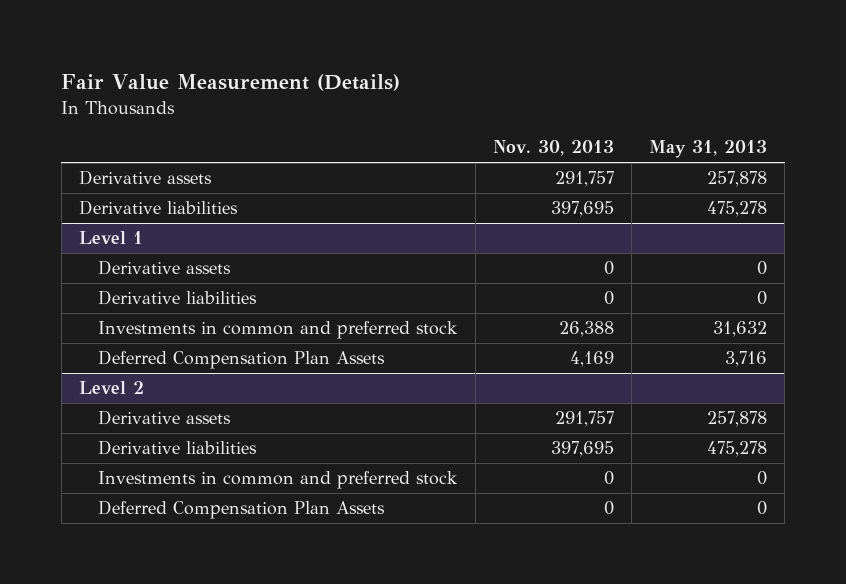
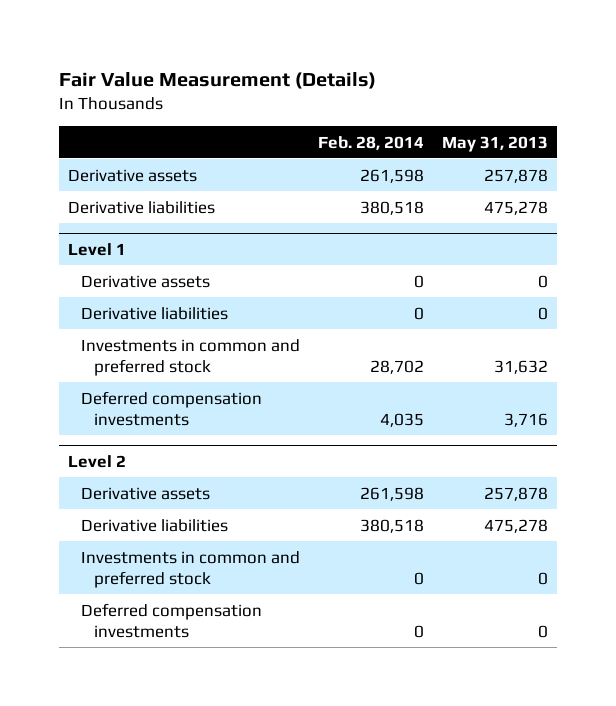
- | Nov. 30, 2013 | May 31, 2013
+ | Feb. 28, 2014 | May 31, 2013
@ Level 1
- Deferred Compensation Plan Assets | 4,169 | 3,716
+ Deferred compensation investments | 4,035 | 3,716
@ Level 2
- Deferred Compensation Plan Assets | 0 | 0
+ Deferred compensation investments | 0 | 0

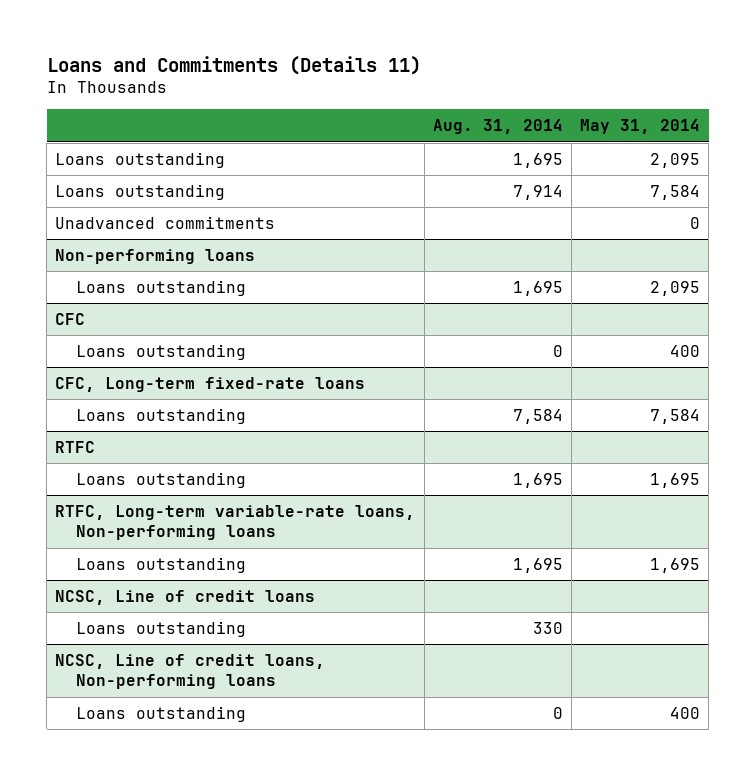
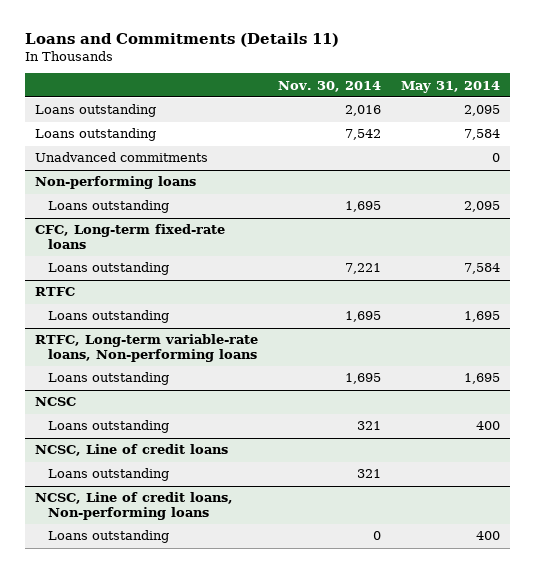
- | Aug. 31, 2014 | May 31, 2014
+ | Nov. 30, 2014 | May 31, 2014
- CFC
- Loans outstanding | 0 | 400
+ NCSC
+ Loans outstanding | 321 | 400

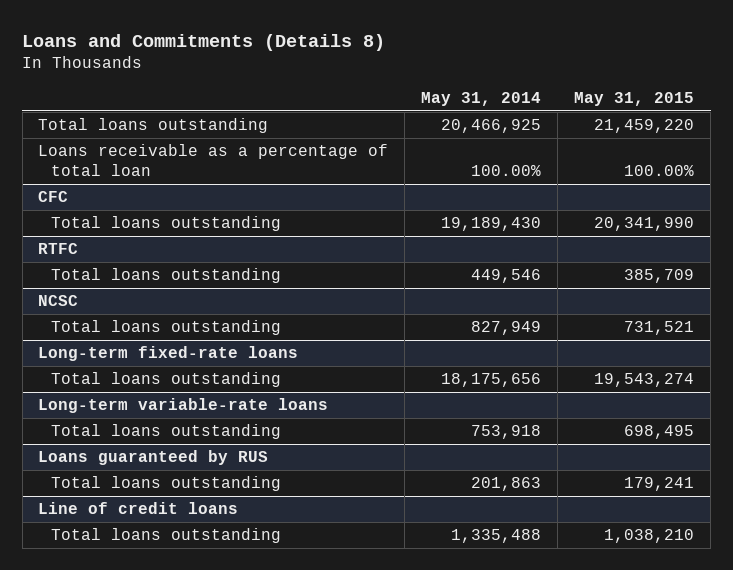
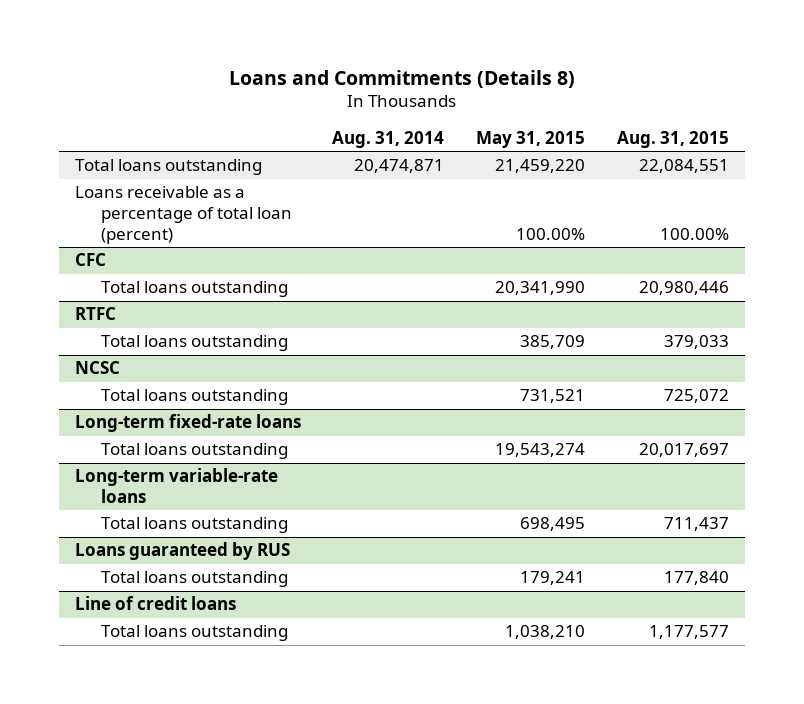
- | May 31, 2014 | May 31, 2015
+ | Aug. 31, 2014 | May 31, 2015 | Aug. 31, 2015
- Loans receivable as a percentage of total loan | 100.00% | 100.00%
+ Loans receivable as a percentage of total loan (percent) | | 100.00% | 100.00%

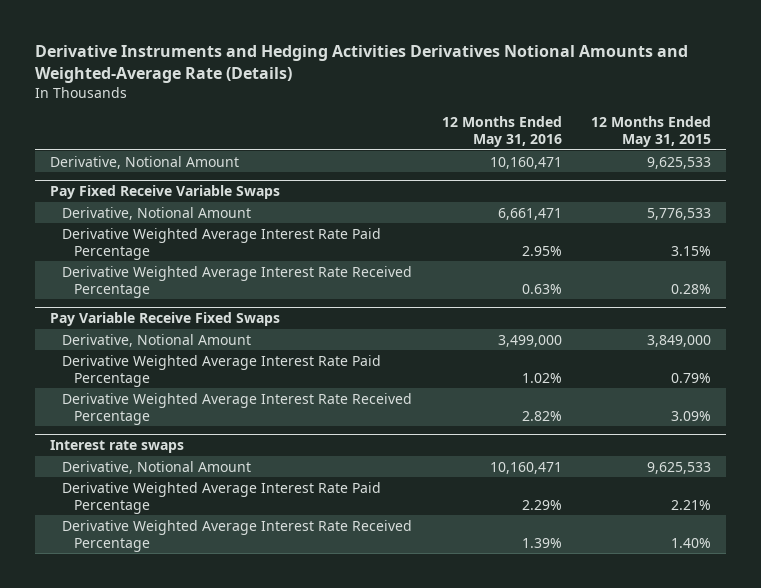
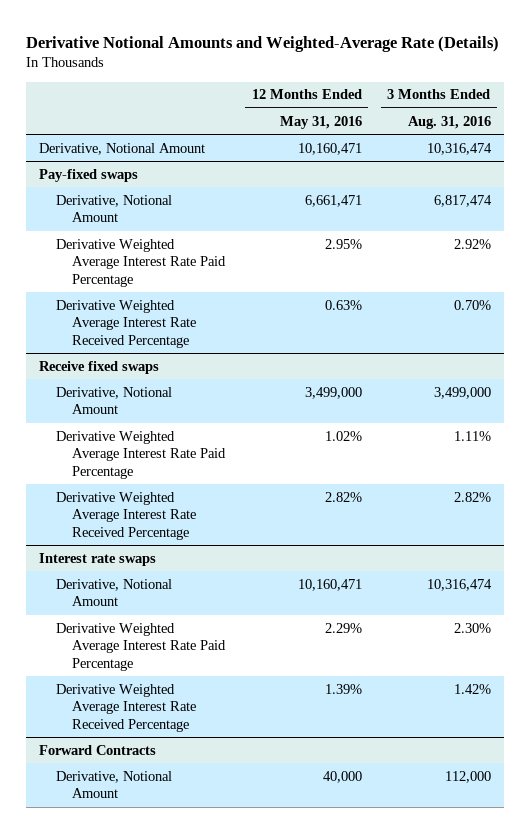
- Derivative Instruments and Hedging Activities Derivatives Notional Amounts and Weighted-Average Rate (Details)
+ Derivative Notional Amounts and Weighted-Average Rate (Details)
- | 12 Months Ended May 31, 2016 | 12 Months Ended May 31, 2015
+ | 12 Months Ended May 31, 2016 | 3 Months Ended Aug. 31, 2016
- Pay Fixed Receive Variable Swaps
+ Pay-fixed swaps
- Pay Variable Receive Fixed Swaps
+ Receive fixed swaps
+ Forward Contracts
+ Derivative, Notional Amount | 40,000 | 112,000

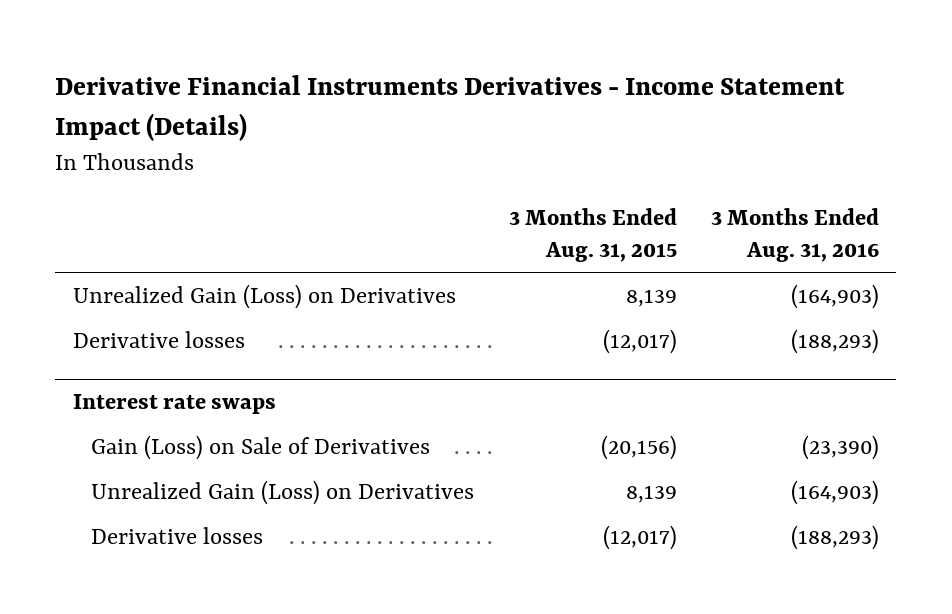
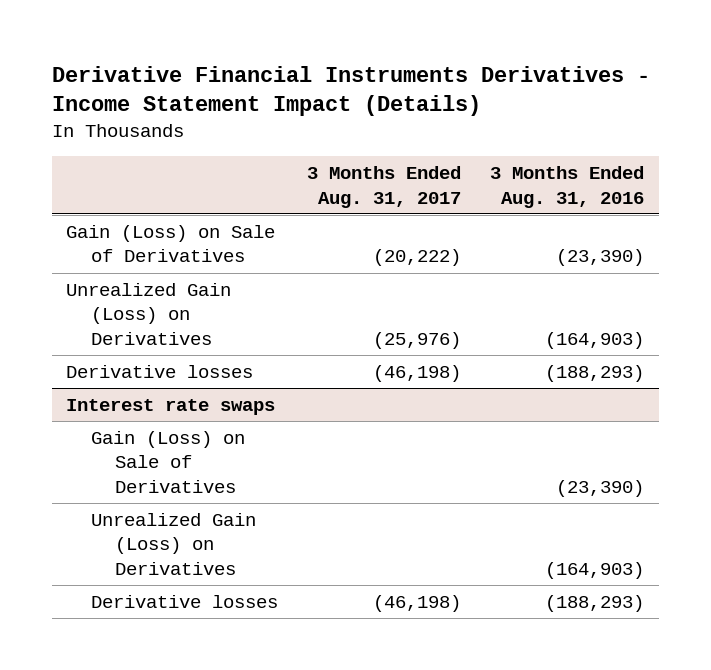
- | 3 Months Ended Aug. 31, 2015 | 3 Months Ended Aug. 31, 2016
+ | 3 Months Ended Aug. 31, 2017 | 3 Months Ended Aug. 31, 2016
+ Gain (Loss) on Sale of Derivatives | (20,222) | (23,390)

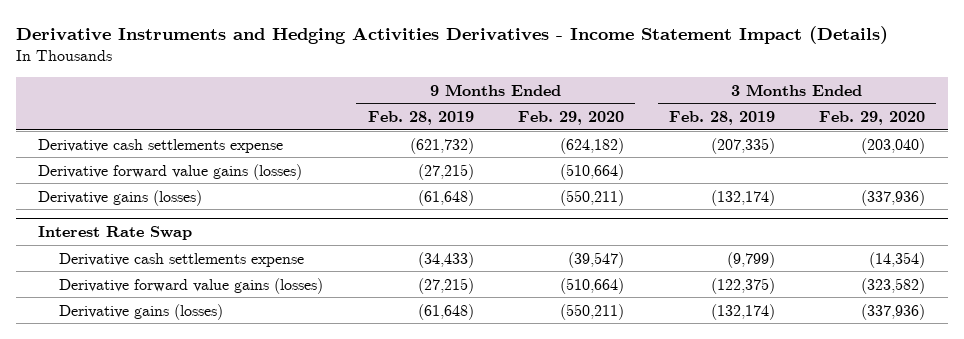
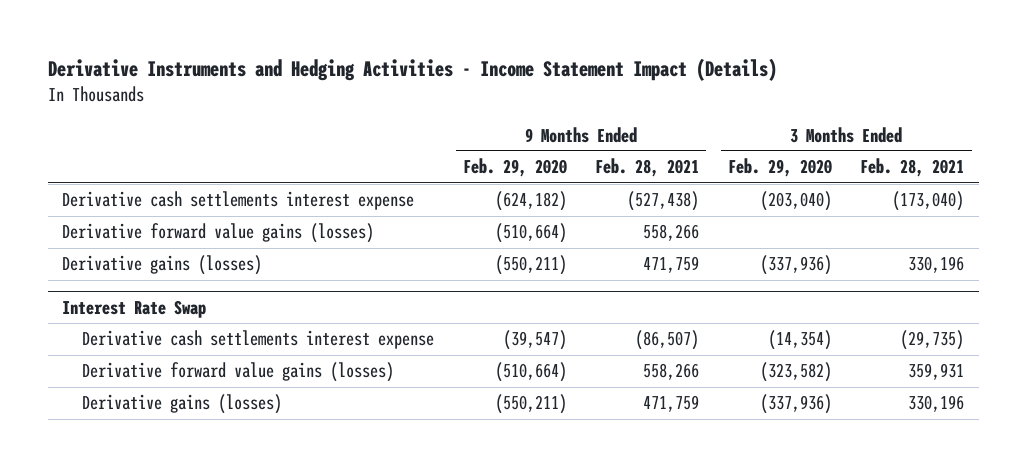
- Derivative Instruments and Hedging Activities Derivatives - Income Statement Impact (Details)
+ Derivative Instruments and Hedging Activities - Income Statement Impact (Details)
- | 9 Months Ended Feb. 28, 2019 | 9 Months Ended Feb. 29, 2020 | 3 Months Ended Feb. 28, 2019 | 3 Months Ended Feb. 29, 2020
+ | 9 Months Ended Feb. 29, 2020 | 9 Months Ended Feb. 28, 2021 | 3 Months Ended Feb. 29, 2020 | 3 Months Ended Feb. 28, 2021
- Derivative cash settlements expense | (621,732) | (624,182) | (207,335) | (203,040)
+ Derivative cash settlements interest expense | (624,182) | (527,438) | (203,040) | (173,040)
@ Interest Rate Swap
- Derivative cash settlements expense | (34,433) | (39,547) | (9,799) | (14,354)
+ Derivative cash settlements interest expense | (39,547) | (86,507) | (14,354) | (29,735)

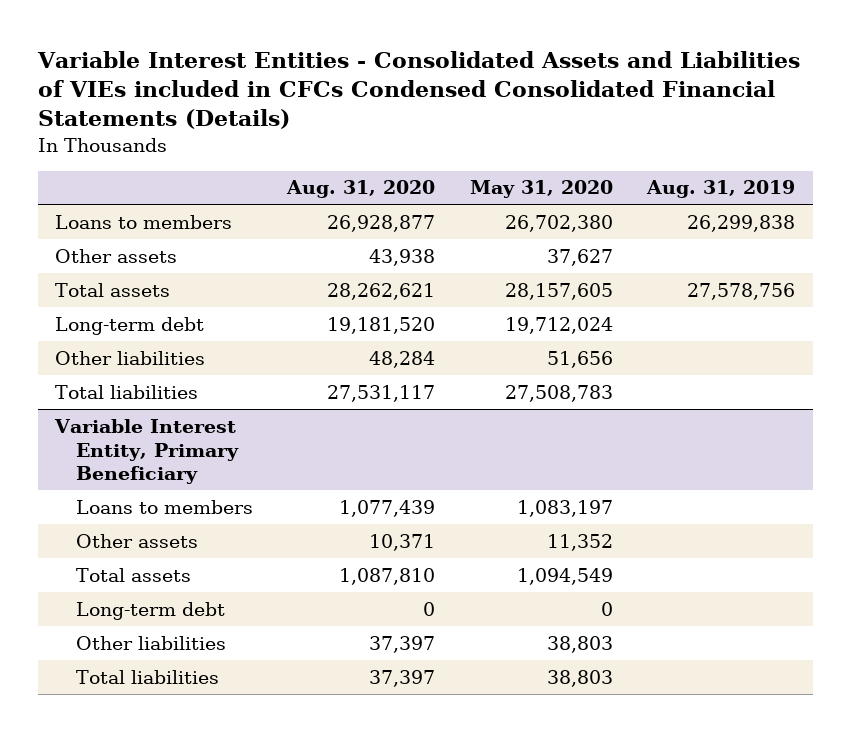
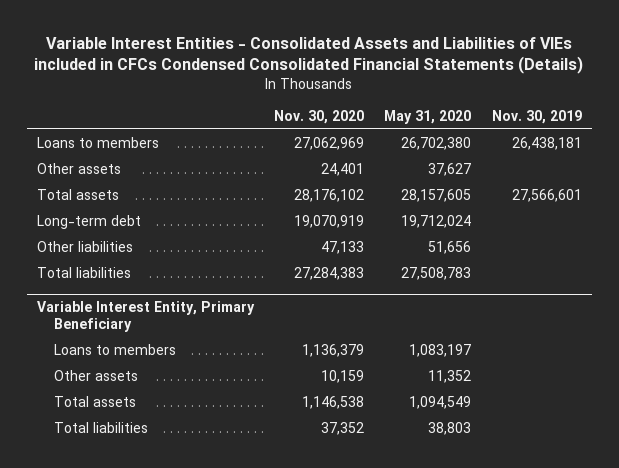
- | Aug. 31, 2020 | May 31, 2020 | Aug. 31, 2019
+ | Nov. 30, 2020 | May 31, 2020 | Nov. 30, 2019
@ Variable Interest Entity, Primary Beneficiary
- Long-term debt | 0 | 0 |
- Other liabilities | 37,397 | 38,803 |

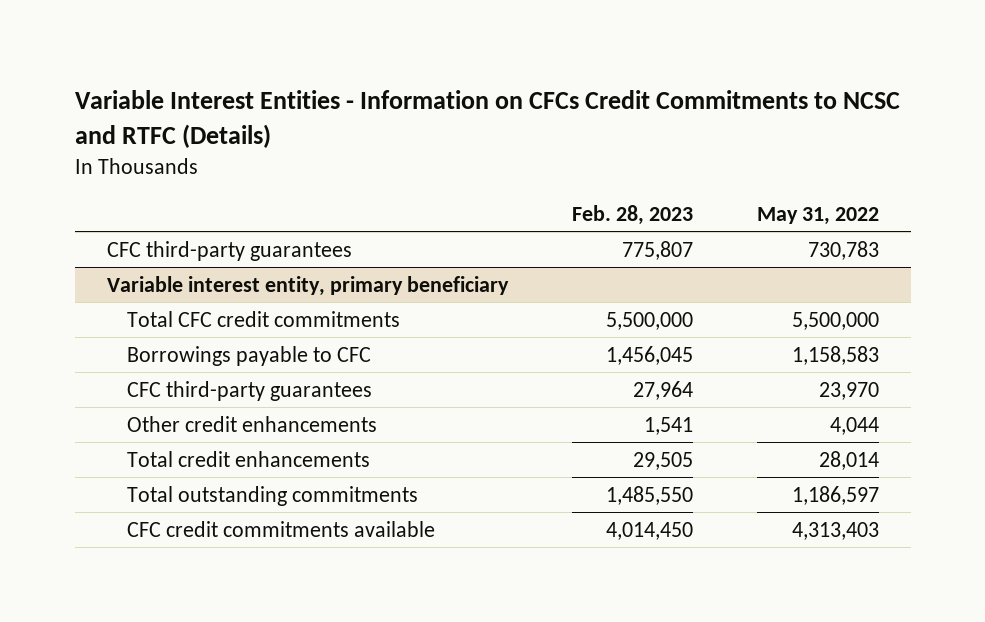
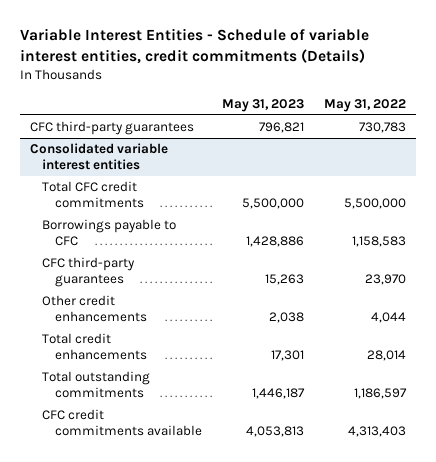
- Variable Interest Entities - Information on CFCs Credit Commitments to NCSC and RTFC (Details)
+ Variable Interest Entities - Schedule of variable interest entities, credit commitments (Details)
- | Feb. 28, 2023 | May 31, 2022
+ | May 31, 2023 | May 31, 2022
- Variable interest entity, primary beneficiary
+ Consolidated variable interest entities

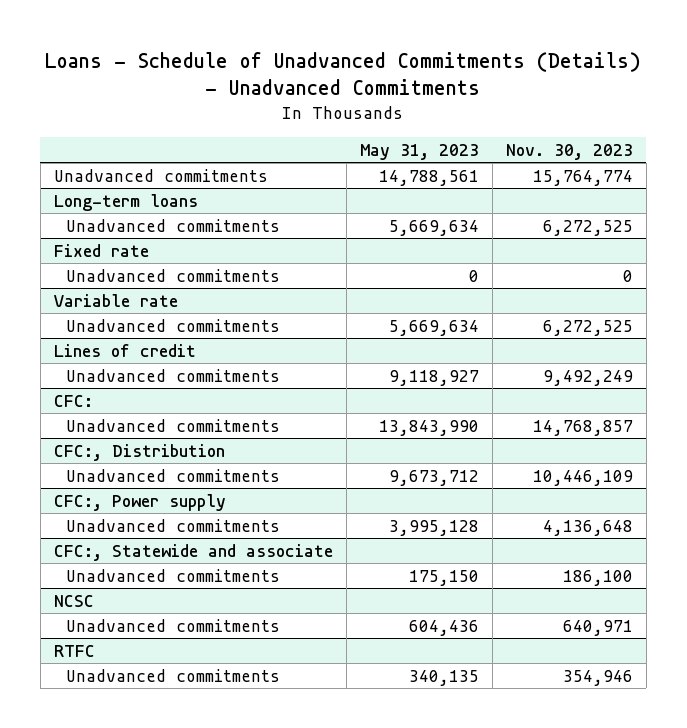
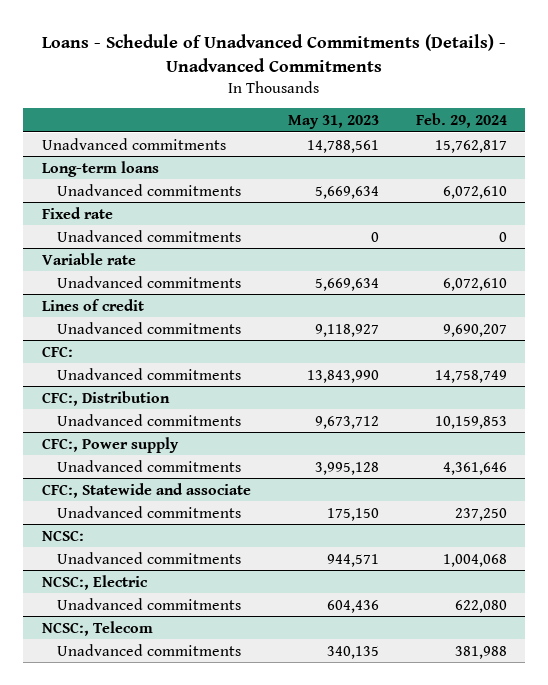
- | May 31, 2023 | Nov. 30, 2023
+ | May 31, 2023 | Feb. 29, 2024
- NCSC
+ NCSC:
+ Unadvanced commitments | 944,571 | 1,004,068
+ NCSC:, Electric
- RTFC
+ NCSC:, Telecom

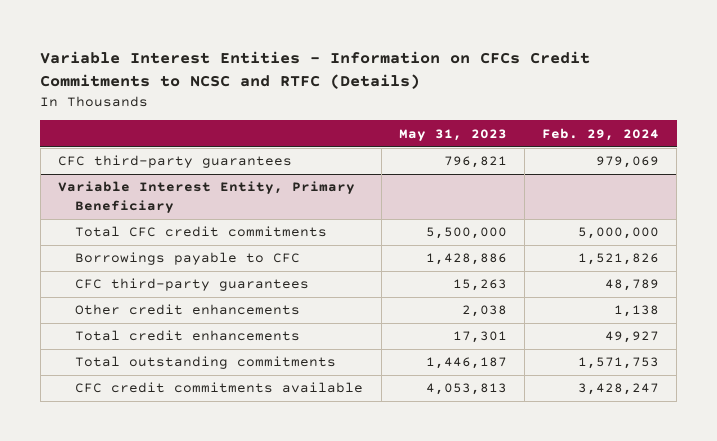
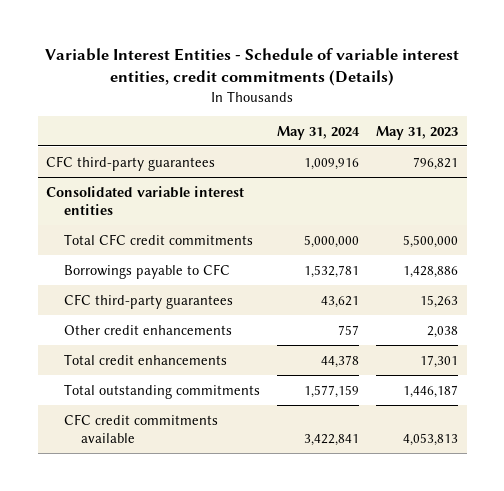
- Variable Interest Entities - Information on CFCs Credit Commitments to NCSC and RTFC (Details)
+ Variable Interest Entities - Schedule of variable interest entities, credit commitments (Details)
- | May 31, 2023 | Feb. 29, 2024
+ | May 31, 2024 | May 31, 2023
- Variable Interest Entity, Primary Beneficiary
+ Consolidated variable interest entities

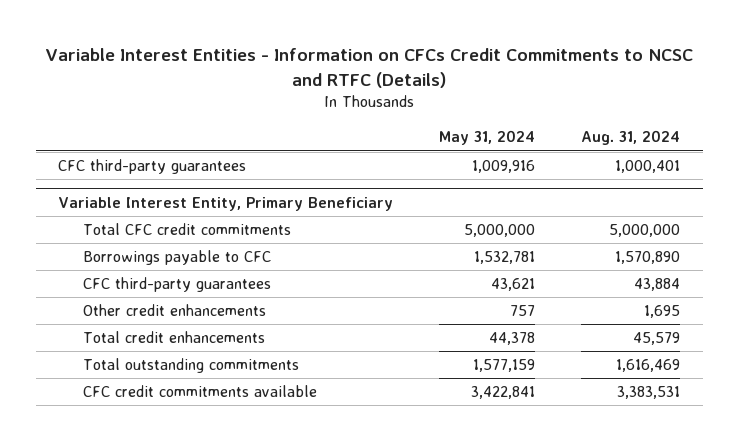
- Variable Interest Entities - Schedule of variable interest entities, credit commitments (Details)
+ Variable Interest Entities - Information on CFCs Credit Commitments to NCSC and RTFC (Details)
- | May 31, 2024 | May 31, 2023
+ | May 31, 2024 | Aug. 31, 2024
- Consolidated variable interest entities
+ Variable Interest Entity, Primary Beneficiary

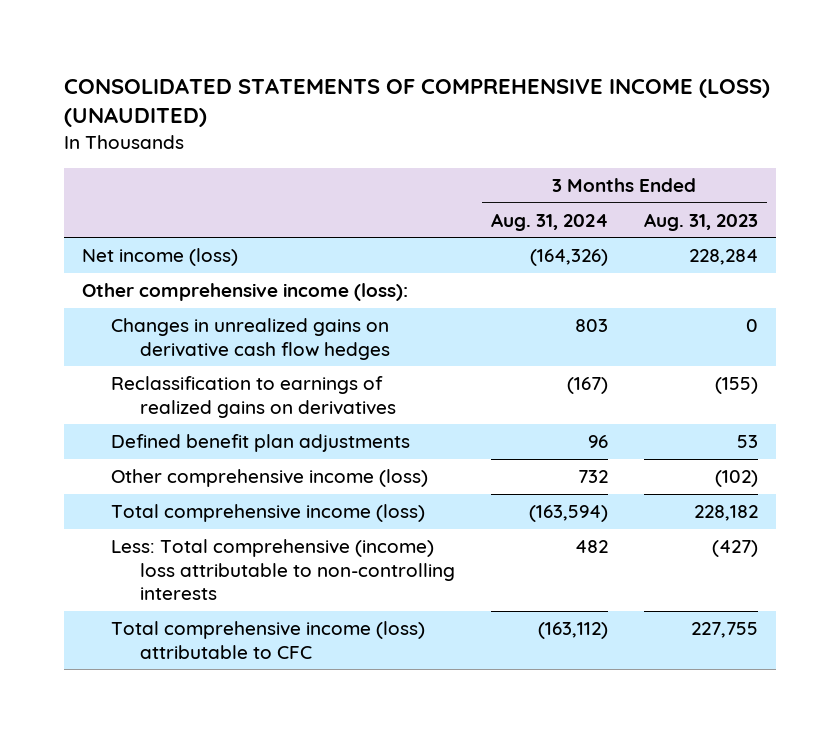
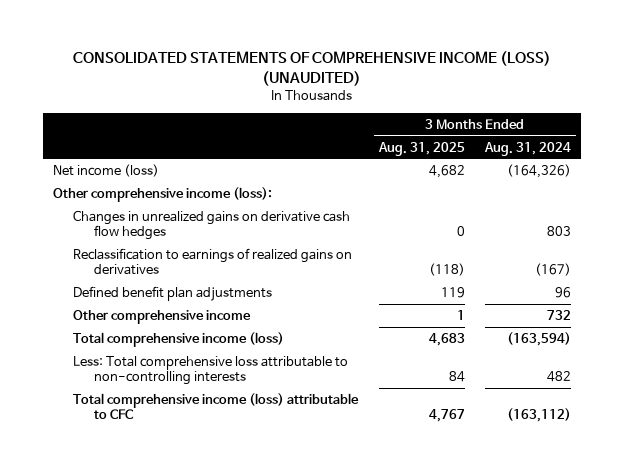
- | 3 Months Ended Aug. 31, 2024 | 3 Months Ended Aug. 31, 2023
+ | 3 Months Ended Aug. 31, 2025 | 3 Months Ended Aug. 31, 2024
- Other comprehensive income (loss) | 732 | (102)
+ Other comprehensive income | 1 | 732
- Less: Total comprehensive (income) loss attributable to non-controlling interests | 482 | (427)
+ Less: Total comprehensive loss attributable to non-controlling interests | 84 | 482

